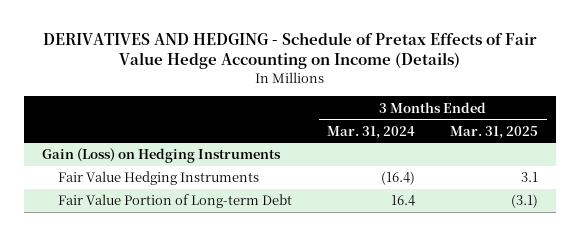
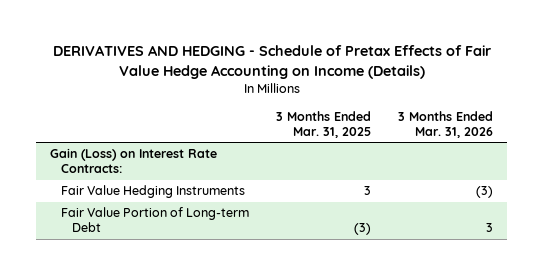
- | 3 Months Ended Mar. 31, 2024 | 3 Months Ended Mar. 31, 2025
+ | 3 Months Ended Mar. 31, 2025 | 3 Months Ended Mar. 31, 2026
- Gain (Loss) on Hedging Instruments
- Fair Value Hedging Instruments | (16.4) | 3.1
- Fair Value Portion of Long-term Debt | 16.4 | (3.1)
+ Gain (Loss) on Interest Rate Contracts:
+ Fair Value Hedging Instruments | 3 | (3)
+ Fair Value Portion of Long-term Debt | (3) | 3

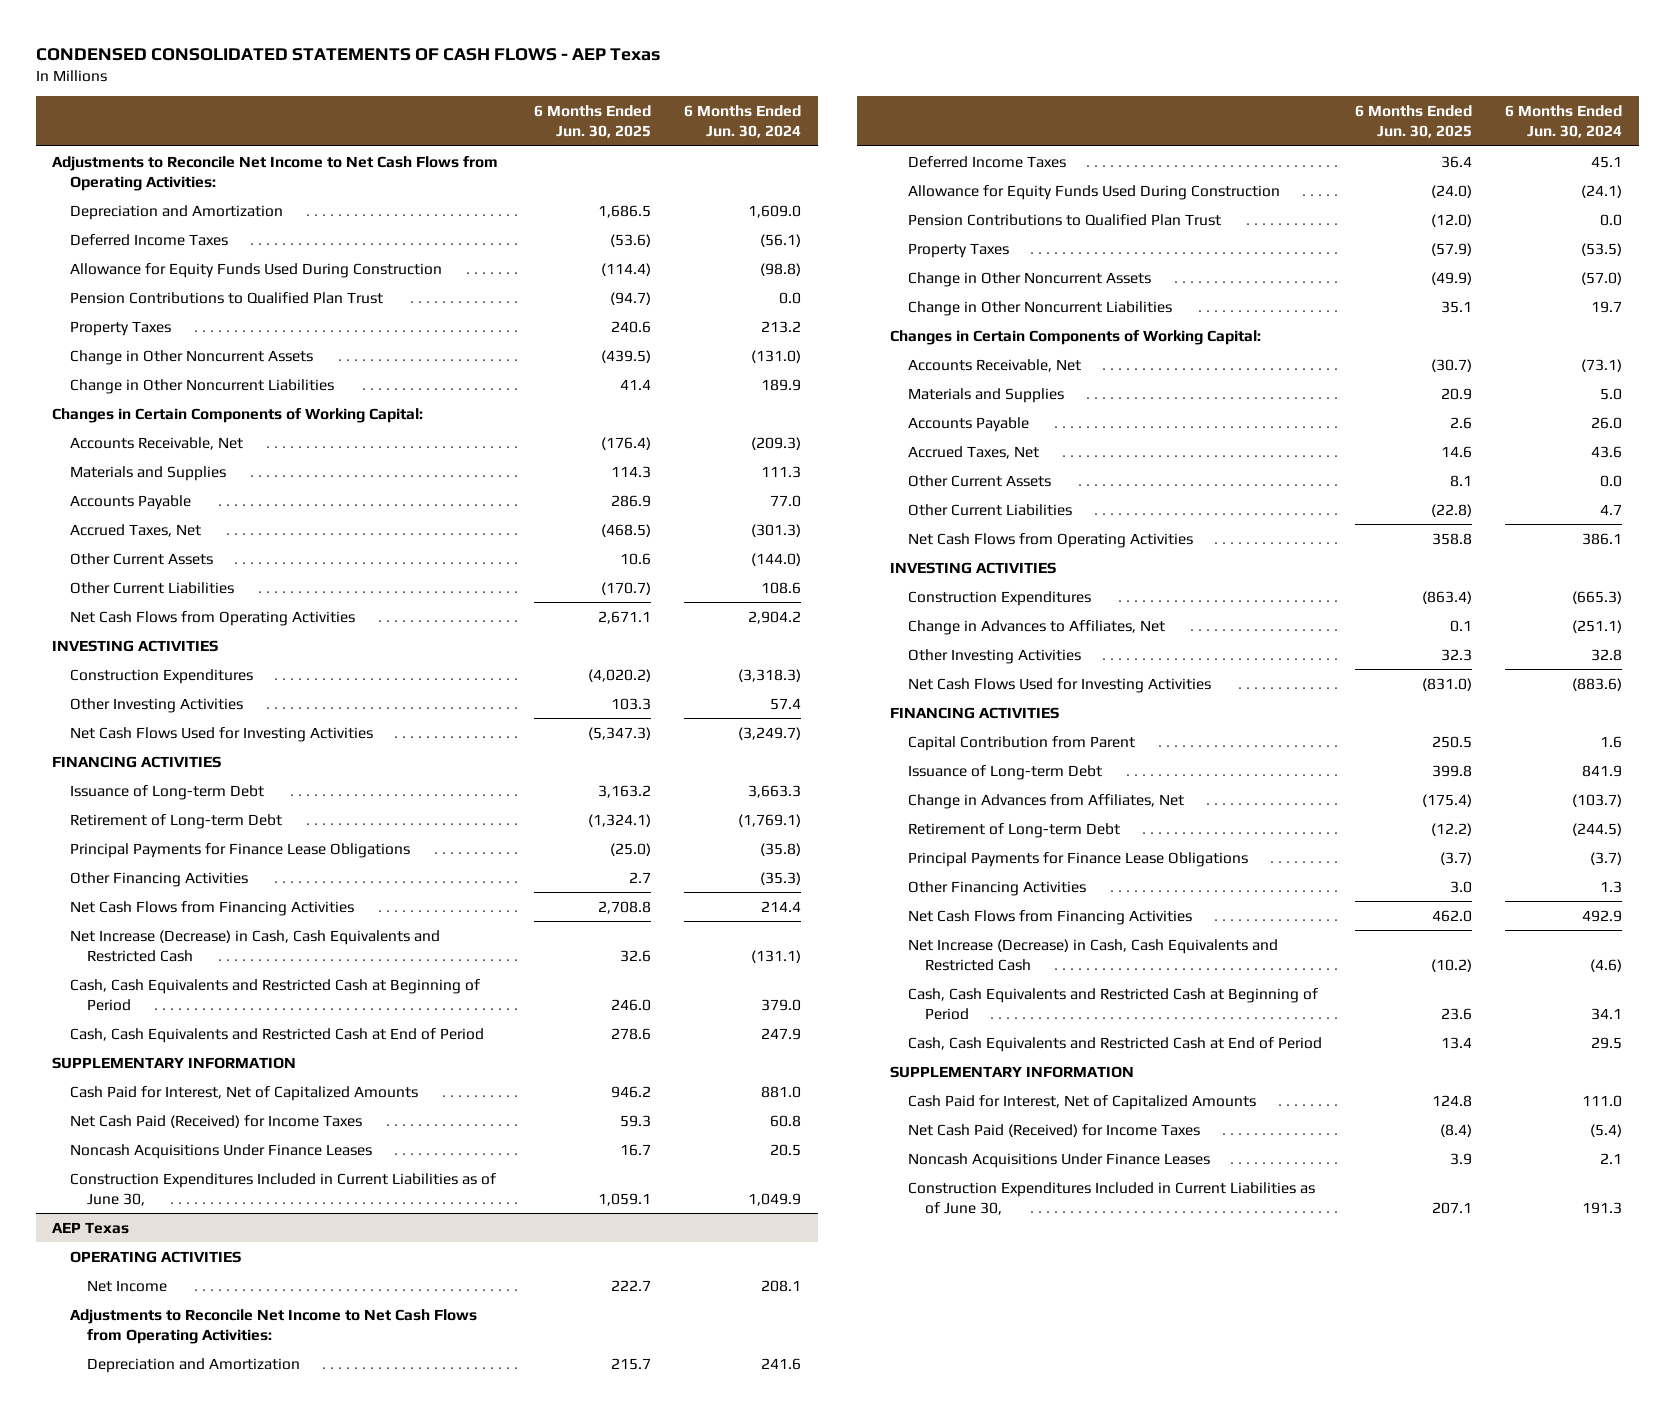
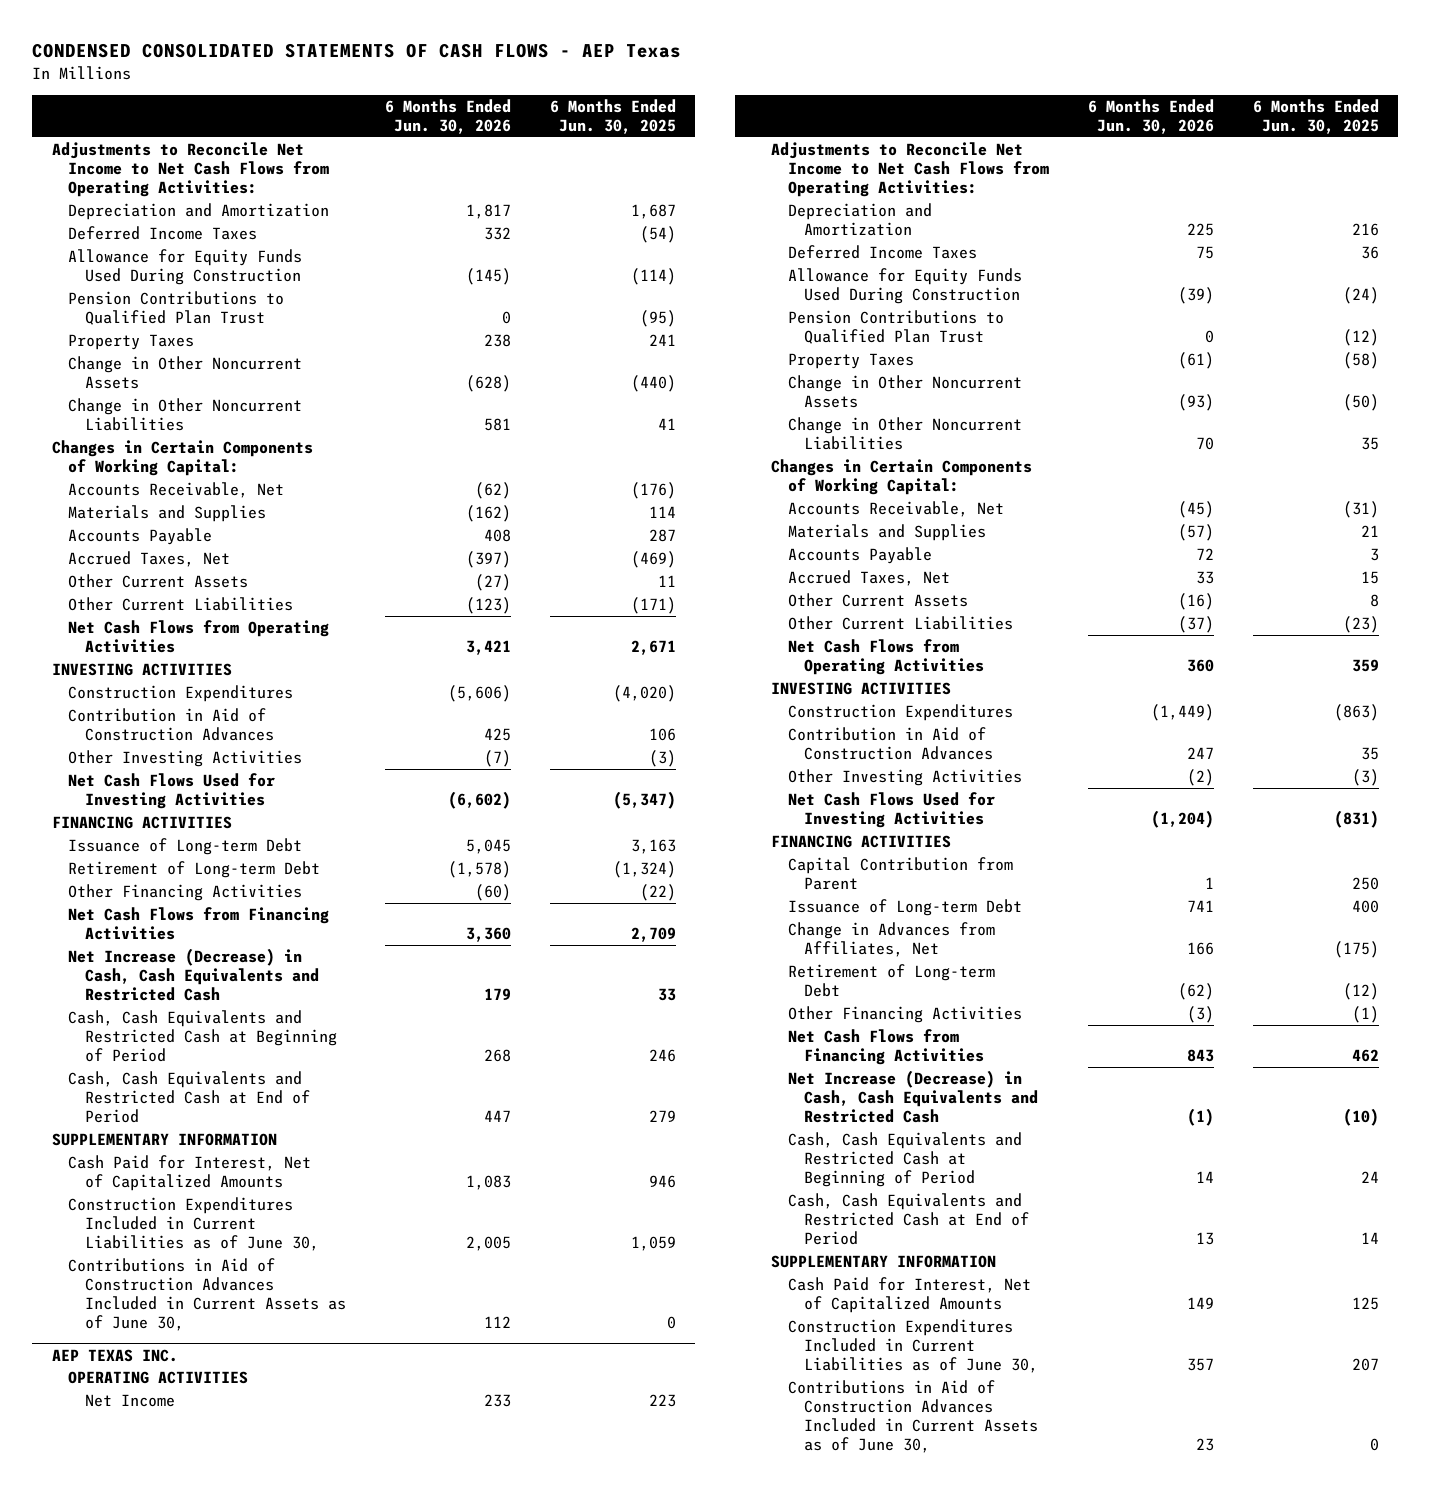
- | 6 Months Ended Jun. 30, 2025 | 6 Months Ended Jun. 30, 2024
+ | 6 Months Ended Jun. 30, 2026 | 6 Months Ended Jun. 30, 2025
- Depreciation and Amortization | 1,686.5 | 1,609.0
- Deferred Income Taxes | (53.6) | (56.1)
- Allowance for Equity Funds Used During Construction | (114.4) | (98.8)
- Pension Contributions to Qualified Plan Trust | (94.7) | 0.0
- Property Taxes | 240.6 | 213.2
- Change in Other Noncurrent Assets | (439.5) | (131.0)
- Change in Other Noncurrent Liabilities | 41.4 | 189.9
+ Depreciation and Amortization | 1,817 | 1,687
+ Deferred Income Taxes | 332 | (54)
+ Allowance for Equity Funds Used During Construction | (145) | (114)
+ Pension Contributions to Qualified Plan Trust | 0 | (95)
+ Property Taxes | 238 | 241
+ Change in Other Noncurrent Assets | (628) | (440)
+ Change in Other Noncurrent Liabilities | 581 | 41
- Accounts Receivable, Net | (176.4) | (209.3)
- Materials and Supplies | 114.3 | 111.3
- Accounts Payable | 286.9 | 77.0
- Accrued Taxes, Net | (468.5) | (301.3)
- Other Current Assets | 10.6 | (144.0)
- Other Current Liabilities | (170.7) | 108.6
- Net Cash Flows from Operating Activities | 2,671.1 | 2,904.2
+ Accounts Receivable, Net | (62) | (176)
+ Materials and Supplies | (162) | 114
+ Accounts Payable | 408 | 287
+ Accrued Taxes, Net | (397) | (469)
+ Other Current Assets | (27) | 11
+ Other Current Liabilities | (123) | (171)
+ Net Cash Flows from Operating Activities | 3,421 | 2,671
- Construction Expenditures | (4,020.2) | (3,318.3)
- Other Investing Activities | 103.3 | 57.4
- Net Cash Flows Used for Investing Activities | (5,347.3) | (3,249.7)
+ Construction Expenditures | (5,606) | (4,020)
+ Contribution in Aid of Construction Advances | 425 | 106
+ Other Investing Activities | (7) | (3)
+ Net Cash Flows Used for Investing Activities | (6,602) | (5,347)
- Issuance of Long-term Debt | 3,163.2 | 3,663.3
- Retirement of Long-term Debt | (1,324.1) | (1,769.1)
- Principal Payments for Finance Lease Obligations | (25.0) | (35.8)
- Other Financing Activities | 2.7 | (35.3)
- Net Cash Flows from Financing Activities | 2,708.8 | 214.4
- Net Increase (Decrease) in Cash, Cash Equivalents and Restricted Cash | 32.6 | (131.1)
- Cash, Cash Equivalents and Restricted Cash at Beginning of Period | 246.0 | 379.0
- Cash, Cash Equivalents and Restricted Cash at End of Period | 278.6 | 247.9
+ Issuance of Long-term Debt | 5,045 | 3,163
+ Retirement of Long-term Debt | (1,578) | (1,324)
+ Other Financing Activities | (60) | (22)
+ Net Cash Flows from Financing Activities | 3,360 | 2,709
+ Net Increase (Decrease) in Cash, Cash Equivalents and Restricted Cash | 179 | 33
+ Cash, Cash Equivalents and Restricted Cash at Beginning of Period | 268 | 246
+ Cash, Cash Equivalents and Restricted Cash at End of Period | 447 | 279
- Cash Paid for Interest, Net of Capitalized Amounts | 946.2 | 881.0
- Net Cash Paid (Received) for Income Taxes | 59.3 | 60.8
- Noncash Acquisitions Under Finance Leases | 16.7 | 20.5
- Construction Expenditures Included in Current Liabilities as of June 30, | 1,059.1 | 1,049.9
- AEP Texas
+ Cash Paid for Interest, Net of Capitalized Amounts | 1,083 | 946
+ Construction Expenditures Included in Current Liabilities as of June 30, | 2,005 | 1,059
+ Contributions in Aid of Construction Advances Included in Current Assets as of June 30, | 112 | 0
+ AEP TEXAS INC.
- Net Income | 222.7 | 208.1
+ Net Income | 233 | 223
- Depreciation and Amortization | 215.7 | 241.6
- Deferred Income Taxes | 36.4 | 45.1
- Allowance for Equity Funds Used During Construction | (24.0) | (24.1)
- Pension Contributions to Qualified Plan Trust | (12.0) | 0.0
- Property Taxes | (57.9) | (53.5)
- Change in Other Noncurrent Assets | (49.9) | (57.0)
- Change in Other Noncurrent Liabilities | 35.1 | 19.7
+ Depreciation and Amortization | 225 | 216
+ Deferred Income Taxes | 75 | 36
+ Allowance for Equity Funds Used During Construction | (39) | (24)
+ Pension Contributions to Qualified Plan Trust | 0 | (12)
+ Property Taxes | (61) | (58)
+ Change in Other Noncurrent Assets | (93) | (50)
+ Change in Other Noncurrent Liabilities | 70 | 35
- Accounts Receivable, Net | (30.7) | (73.1)
- Materials and Supplies | 20.9 | 5.0
- Accounts Payable | 2.6 | 26.0
- Accrued Taxes, Net | 14.6 | 43.6
- Other Current Assets | 8.1 | 0.0
- Other Current Liabilities | (22.8) | 4.7
- Net Cash Flows from Operating Activities | 358.8 | 386.1
+ Accounts Receivable, Net | (45) | (31)
+ Materials and Supplies | (57) | 21
+ Accounts Payable | 72 | 3
+ Accrued Taxes, Net | 33 | 15
+ Other Current Assets | (16) | 8
+ Other Current Liabilities | (37) | (23)
+ Net Cash Flows from Operating Activities | 360 | 359
- Construction Expenditures | (863.4) | (665.3)
- Change in Advances to Affiliates, Net | 0.1 | (251.1)
- Other Investing Activities | 32.3 | 32.8
- Net Cash Flows Used for Investing Activities | (831.0) | (883.6)
+ Construction Expenditures | (1,449) | (863)
+ Contribution in Aid of Construction Advances | 247 | 35
+ Other Investing Activities | (2) | (3)
+ Net Cash Flows Used for Investing Activities | (1,204) | (831)
- Capital Contribution from Parent | 250.5 | 1.6
- Issuance of Long-term Debt | 399.8 | 841.9
- Change in Advances from Affiliates, Net | (175.4) | (103.7)
- Retirement of Long-term Debt | (12.2) | (244.5)
- Principal Payments for Finance Lease Obligations | (3.7) | (3.7)
- Other Financing Activities | 3.0 | 1.3
- Net Cash Flows from Financing Activities | 462.0 | 492.9
- Net Increase (Decrease) in Cash, Cash Equivalents and Restricted Cash | (10.2) | (4.6)
- Cash, Cash Equivalents and Restricted Cash at Beginning of Period | 23.6 | 34.1
- Cash, Cash Equivalents and Restricted Cash at End of Period | 13.4 | 29.5
+ Capital Contribution from Parent | 1 | 250
+ Issuance of Long-term Debt | 741 | 400
+ Change in Advances from Affiliates, Net | 166 | (175)
+ Retirement of Long-term Debt | (62) | (12)
+ Other Financing Activities | (3) | (1)
+ Net Cash Flows from Financing Activities | 843 | 462
+ Net Increase (Decrease) in Cash, Cash Equivalents and Restricted Cash | (1) | (10)
+ Cash, Cash Equivalents and Restricted Cash at Beginning of Period | 14 | 24
+ Cash, Cash Equivalents and Restricted Cash at End of Period | 13 | 14
- Cash Paid for Interest, Net of Capitalized Amounts | 124.8 | 111.0
- Net Cash Paid (Received) for Income Taxes | (8.4) | (5.4)
- Noncash Acquisitions Under Finance Leases | 3.9 | 2.1
- Construction Expenditures Included in Current Liabilities as of June 30, | 207.1 | 191.3
+ Cash Paid for Interest, Net of Capitalized Amounts | 149 | 125
+ Construction Expenditures Included in Current Liabilities as of June 30, | 357 | 207
+ Contributions in Aid of Construction Advances Included in Current Assets as of June 30, | 23 | 0

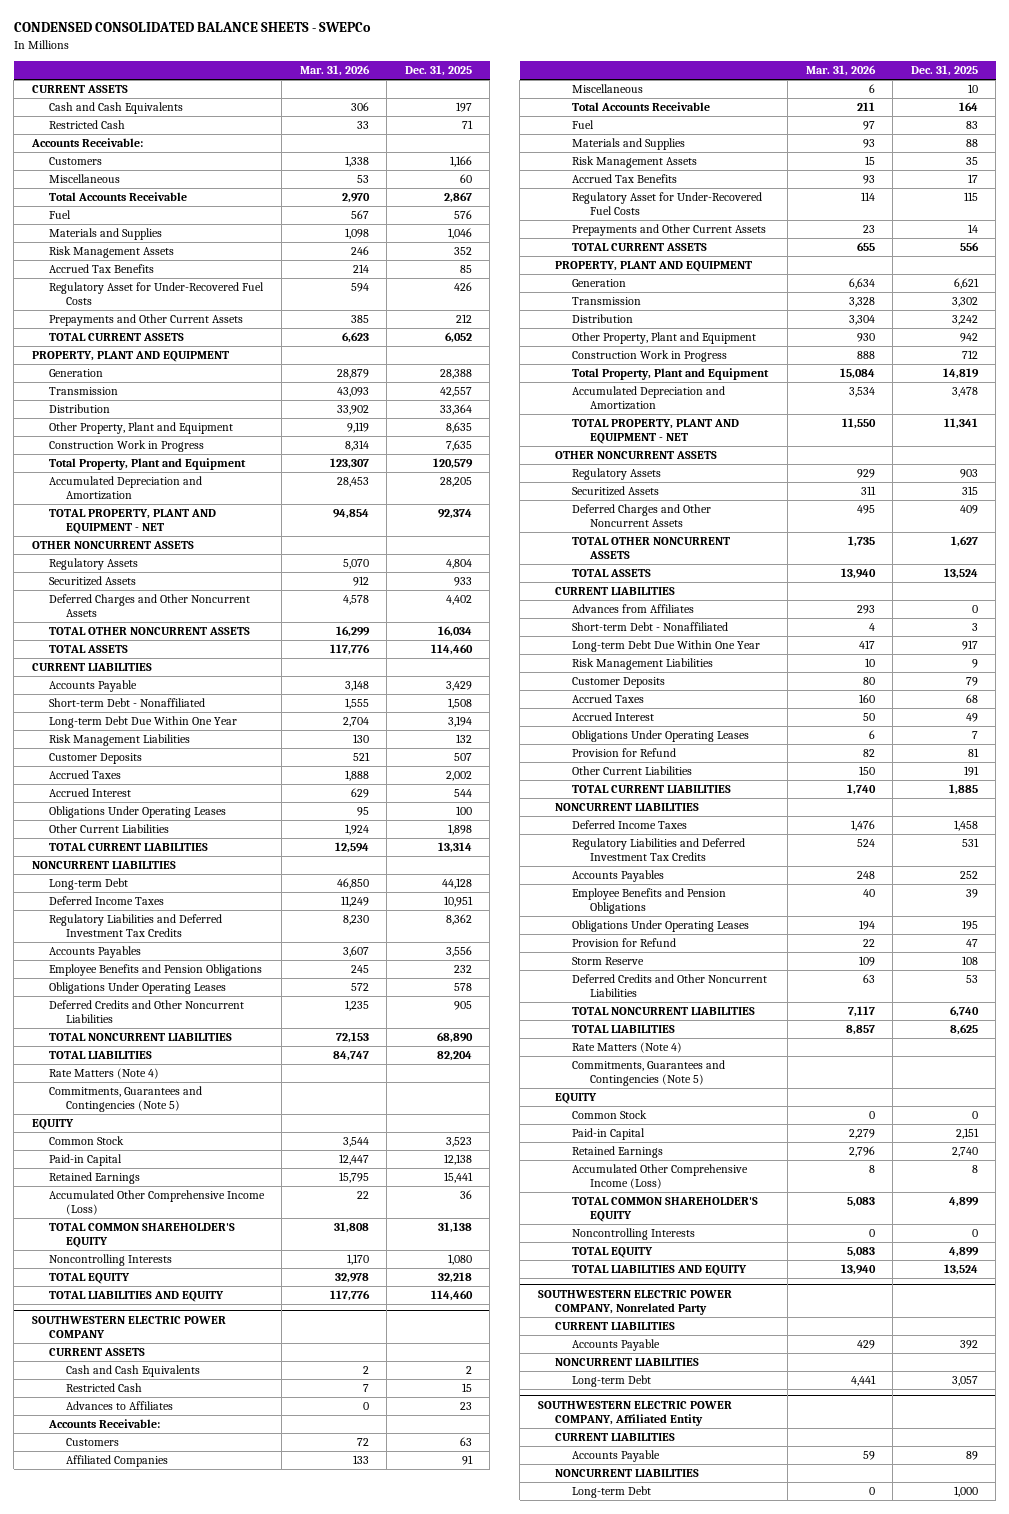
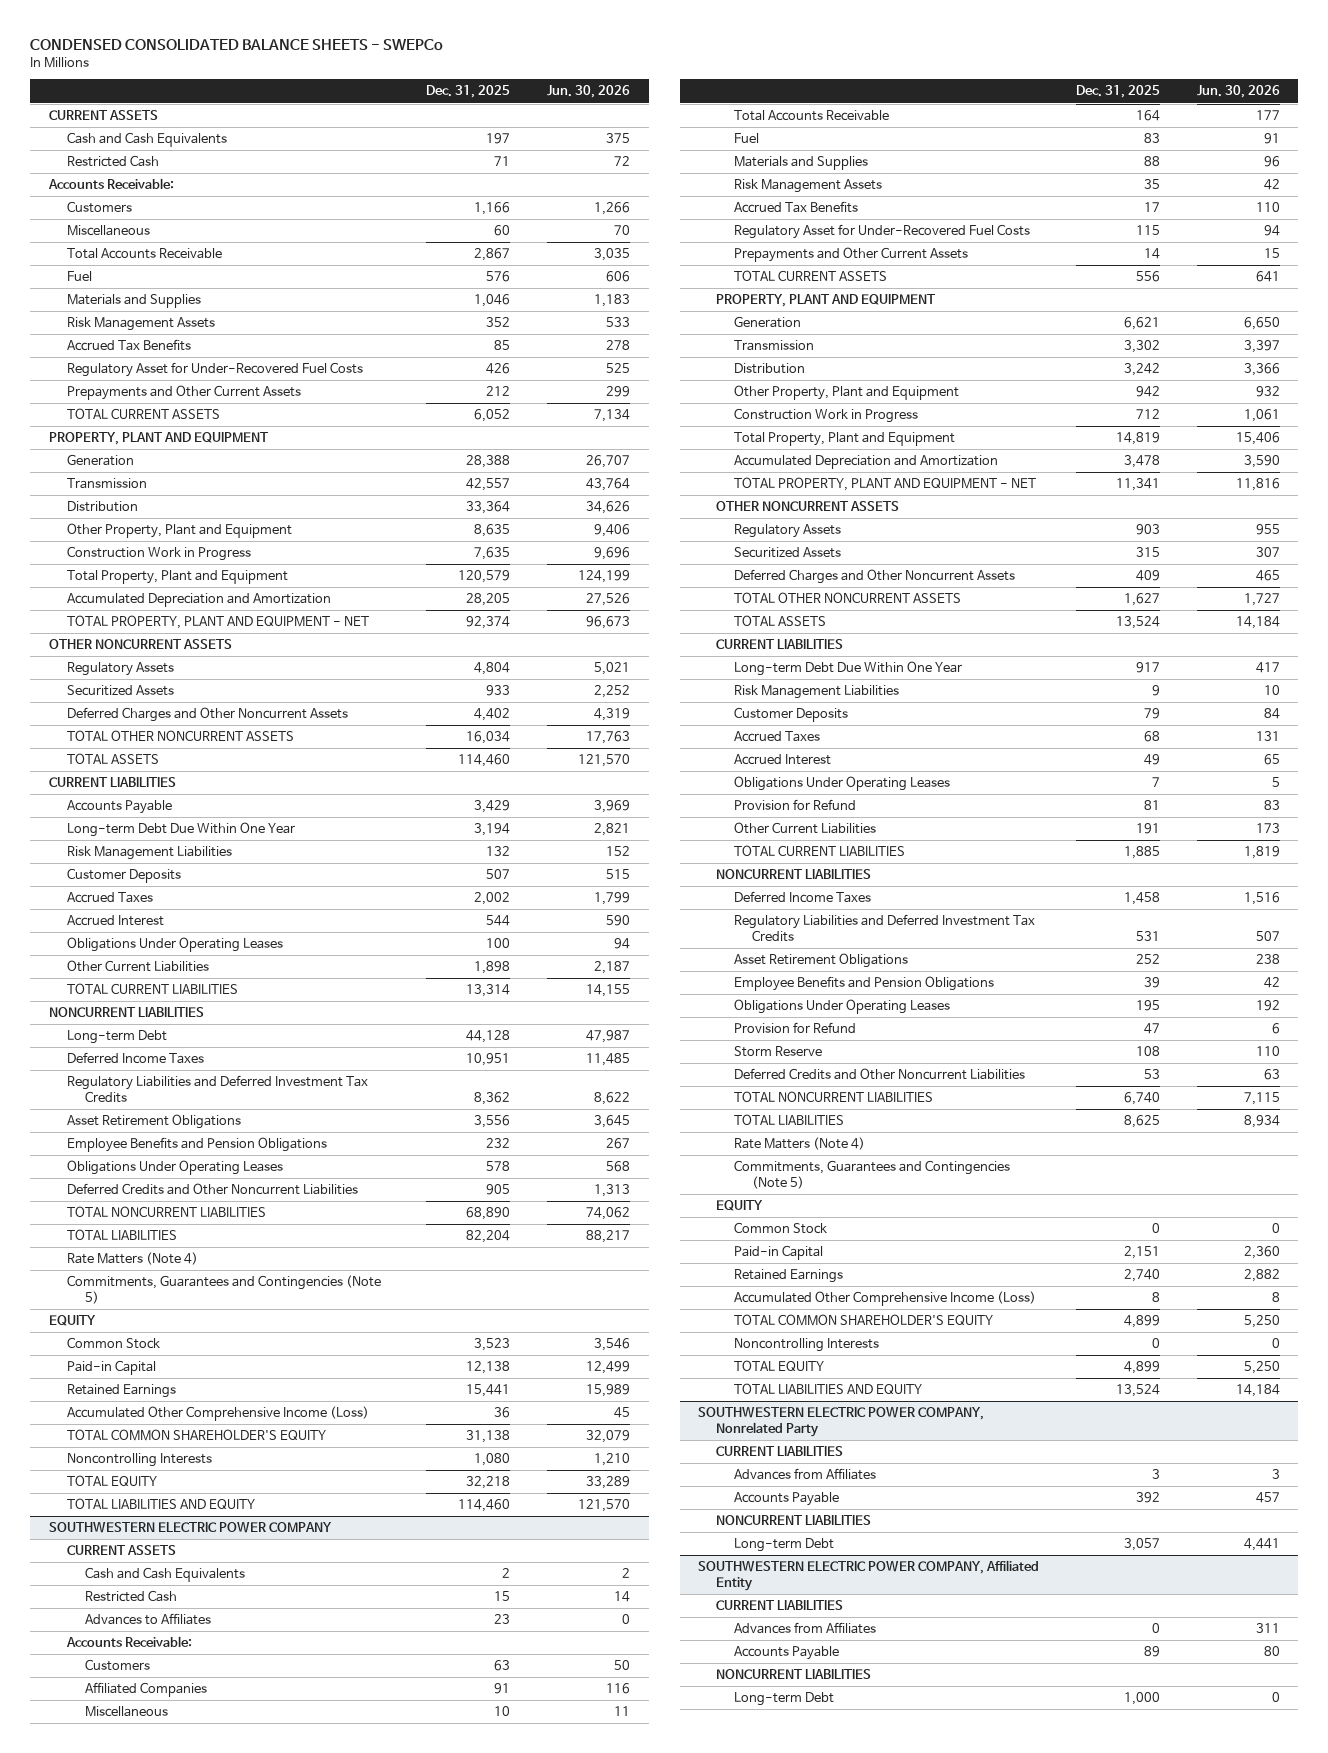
- | Mar. 31, 2026 | Dec. 31, 2025
+ | Dec. 31, 2025 | Jun. 30, 2026
- Short-term Debt - Nonaffiliated | 1,555 | 1,508
- Accounts Payables | 3,607 | 3,556
+ Asset Retirement Obligations | 3,556 | 3,645
@ SOUTHWESTERN ELECTRIC POWER COMPANY
- Advances from Affiliates | 293 | 0
- Short-term Debt - Nonaffiliated | 4 | 3
- Accounts Payables | 248 | 252
+ Asset Retirement Obligations | 252 | 238
@ SOUTHWESTERN ELECTRIC POWER COMPANY, Nonrelated Party
+ Advances from Affiliates | 3 | 3
@ SOUTHWESTERN ELECTRIC POWER COMPANY, Affiliated Entity
+ Advances from Affiliates | 0 | 311

